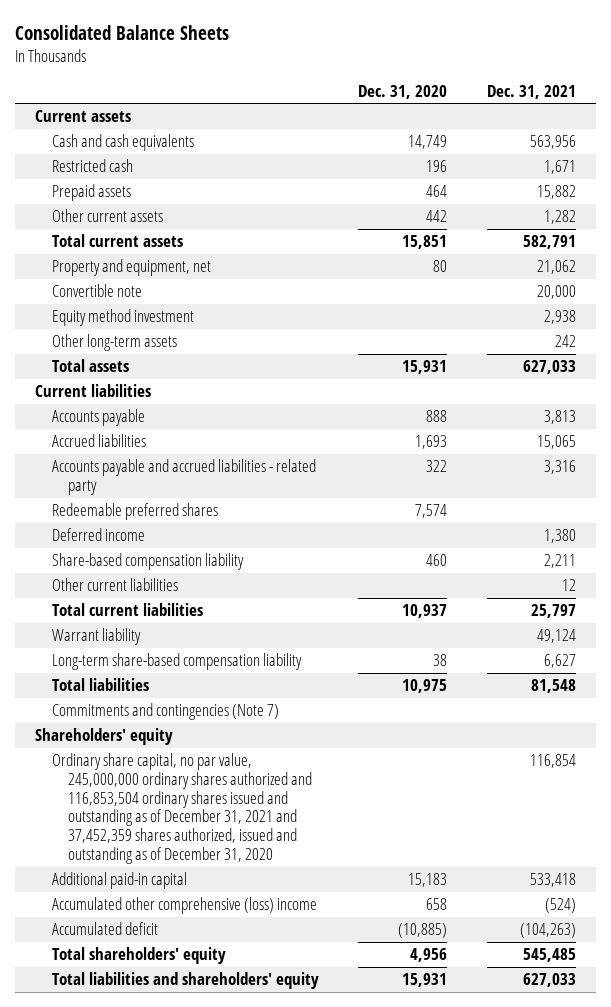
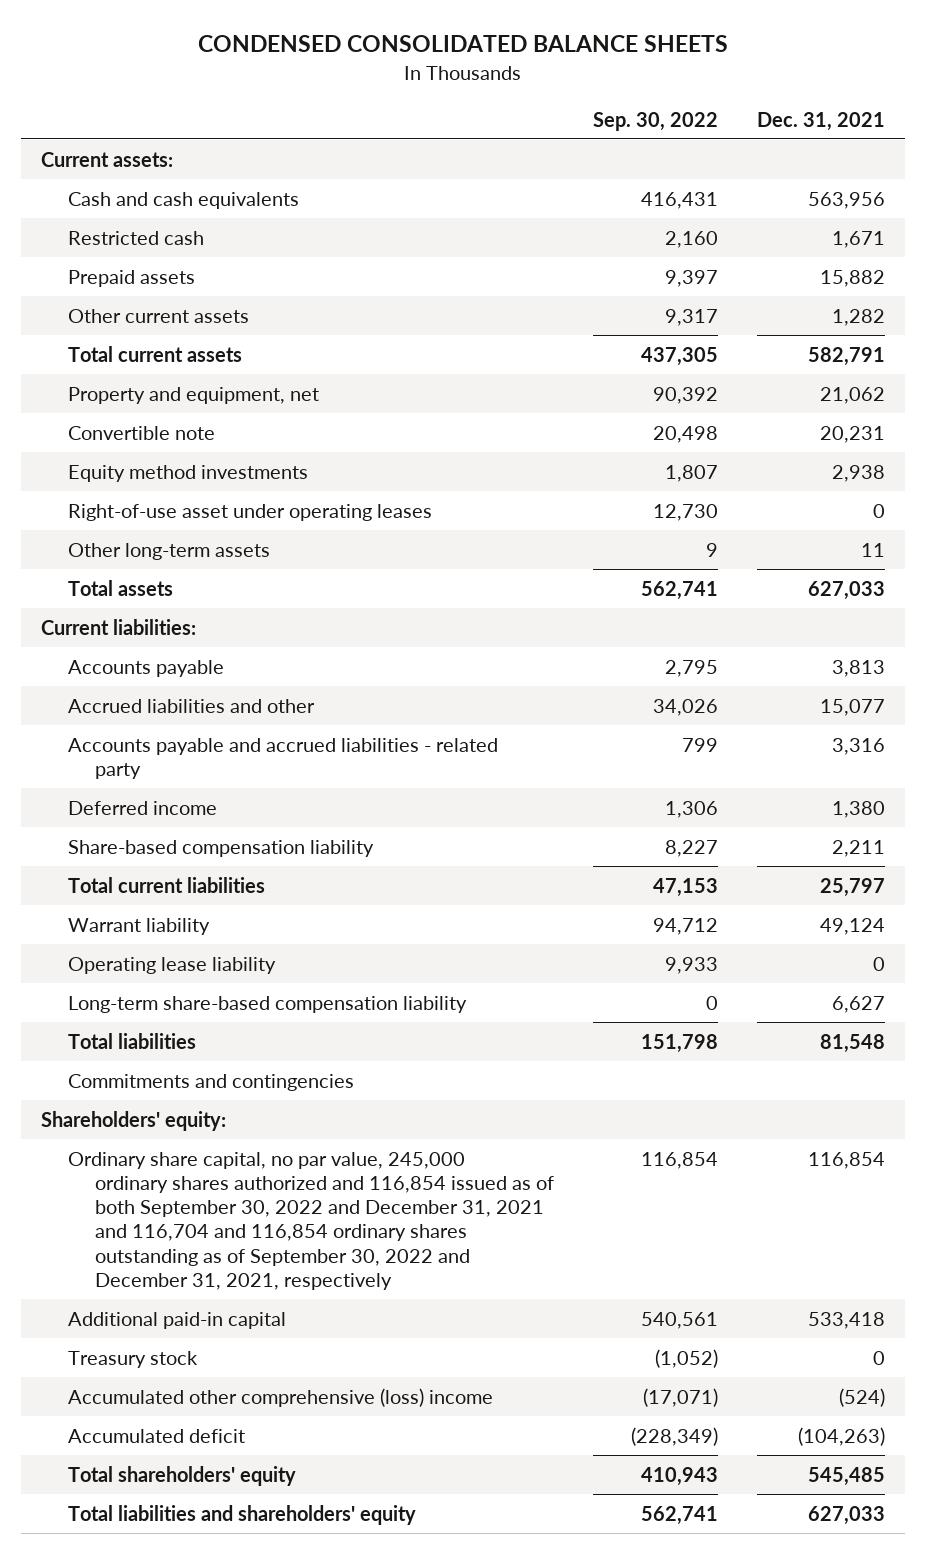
- Consolidated Balance Sheets
+ CONDENSED CONSOLIDATED BALANCE SHEETS
- | Dec. 31, 2020 | Dec. 31, 2021
+ | Sep. 30, 2022 | Dec. 31, 2021
- Current assets
+ Current assets:
- Convertible note | | 20,000
- Equity method investment | | 2,938
- Other long-term assets | | 242
+ Convertible note | 20,498 | 20,231
+ Equity method investments | 1,807 | 2,938
+ Right-of-use asset under operating leases | 12,730 | 0
+ Other long-term assets | 9 | 11
- Current liabilities
+ Current liabilities:
- Accrued liabilities | 1,693 | 15,065
+ Accrued liabilities and other | 34,026 | 15,077
- Redeemable preferred shares | 7,574 |
- Other current liabilities | | 12
+ Operating lease liability | 9,933 | 0
- Commitments and contingencies (Note 7)
- Shareholders' equity
- Ordinary share capital, no par value, 245,000,000 ordinary shares authorized and 116,853,504 ordinary shares issued and outstanding as of December 31, 2021 and 37,452,359 shares authorized, issued and outstanding as of December 31, 2020 | | 116,854
+ Commitments and contingencies
+ Shareholders' equity:
+ Ordinary share capital, no par value, 245,000 ordinary shares authorized and 116,854 issued as of both September 30, 2022 and December 31, 2021 and 116,704 and 116,854 ordinary shares outstanding as of September 30, 2022 and December 31, 2021, respectively | 116,854 | 116,854
+ Treasury stock | (1,052) | 0

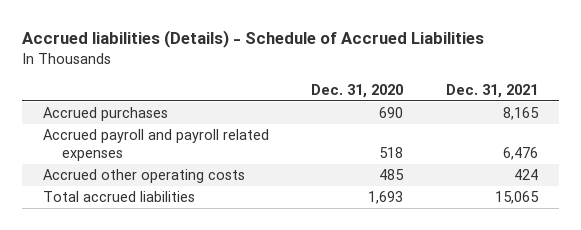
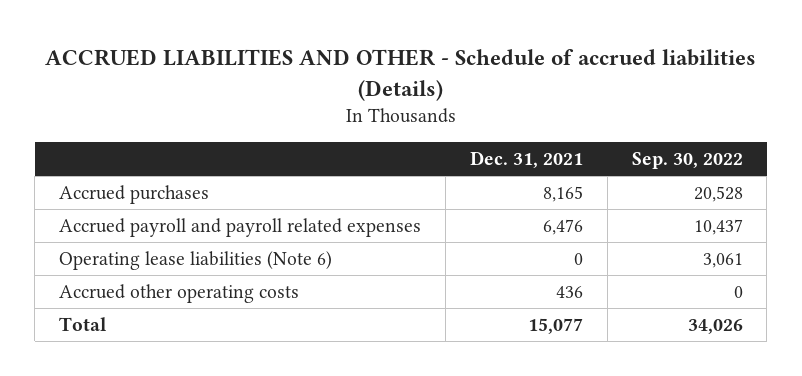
- Accrued liabilities (Details) - Schedule of Accrued Liabilities
+ ACCRUED LIABILITIES AND OTHER - Schedule of accrued liabilities (Details)
- | Dec. 31, 2020 | Dec. 31, 2021
+ | Dec. 31, 2021 | Sep. 30, 2022
- Accrued other operating costs | 485 | 424
- Total accrued liabilities | 1,693 | 15,065
+ Operating lease liabilities (Note 6) | 0 | 3,061
+ Accrued other operating costs | 436 | 0
+ Total | 15,077 | 34,026

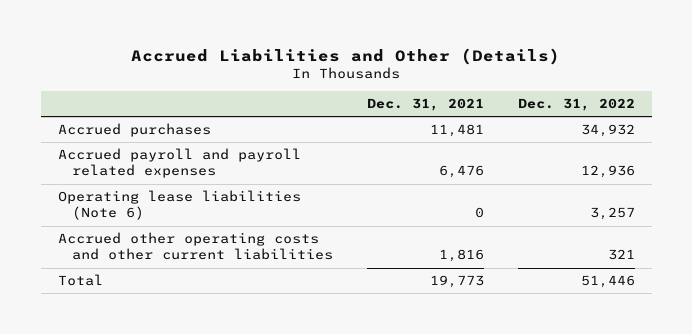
- ACCRUED LIABILITIES AND OTHER - Schedule of accrued liabilities (Details)
+ Accrued Liabilities and Other (Details)
- | Dec. 31, 2021 | Sep. 30, 2022
+ | Dec. 31, 2021 | Dec. 31, 2022
- Accrued purchases | 8,165 | 20,528
+ Accrued purchases | 11,481 | 34,932
- Accrued other operating costs | 436 | 0
- Total | 15,077 | 34,026
+ Accrued other operating costs and other current liabilities | 1,816 | 321
+ Total | 19,773 | 51,446

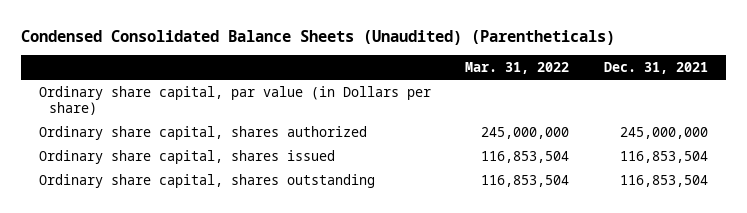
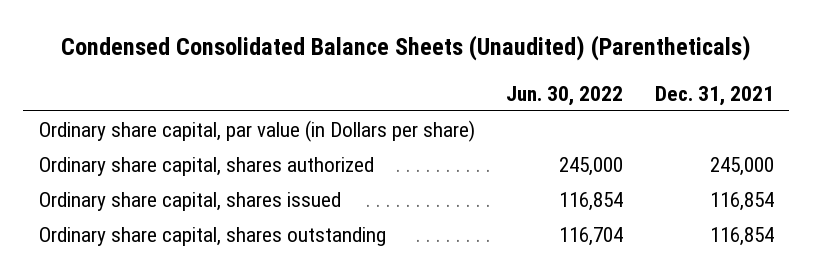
- | Mar. 31, 2022 | Dec. 31, 2021
+ | Jun. 30, 2022 | Dec. 31, 2021
- Ordinary share capital, shares authorized | 245,000,000 | 245,000,000
- Ordinary share capital, shares issued | 116,853,504 | 116,853,504
- Ordinary share capital, shares outstanding | 116,853,504 | 116,853,504
+ Ordinary share capital, shares authorized | 245,000 | 245,000
+ Ordinary share capital, shares issued | 116,854 | 116,854
+ Ordinary share capital, shares outstanding | 116,704 | 116,854

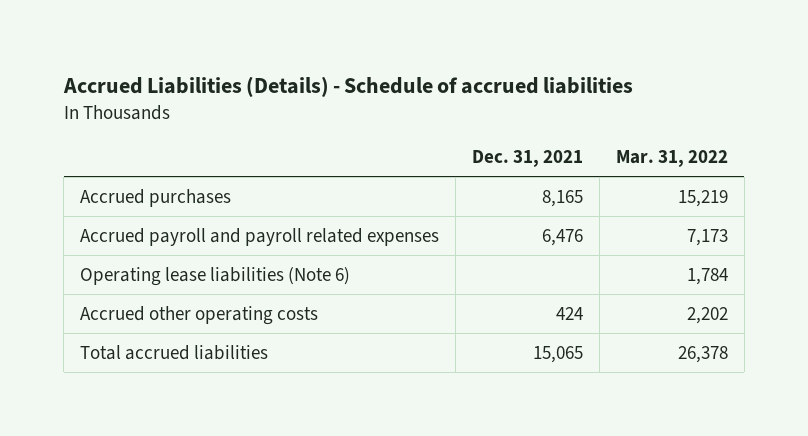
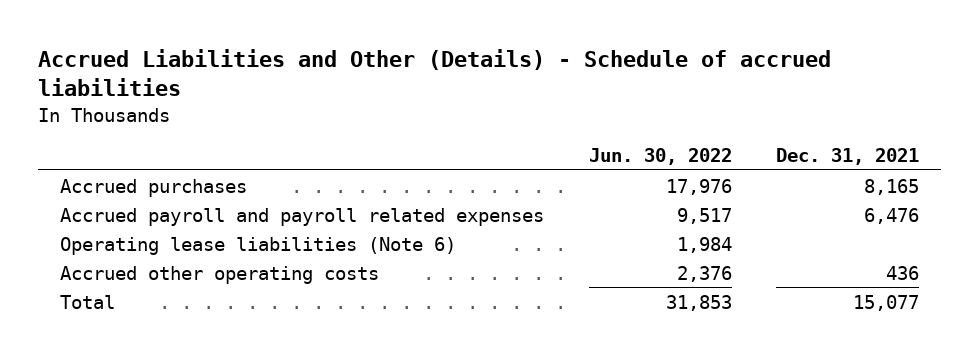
- Accrued Liabilities (Details) - Schedule of accrued liabilities
+ Accrued Liabilities and Other (Details) - Schedule of accrued liabilities
- | Dec. 31, 2021 | Mar. 31, 2022
+ | Jun. 30, 2022 | Dec. 31, 2021
- Accrued other operating costs | 424 | 2,202
- Total accrued liabilities | 15,065 | 26,378
+ Accrued other operating costs | 2,376 | 436
+ Total | 31,853 | 15,077

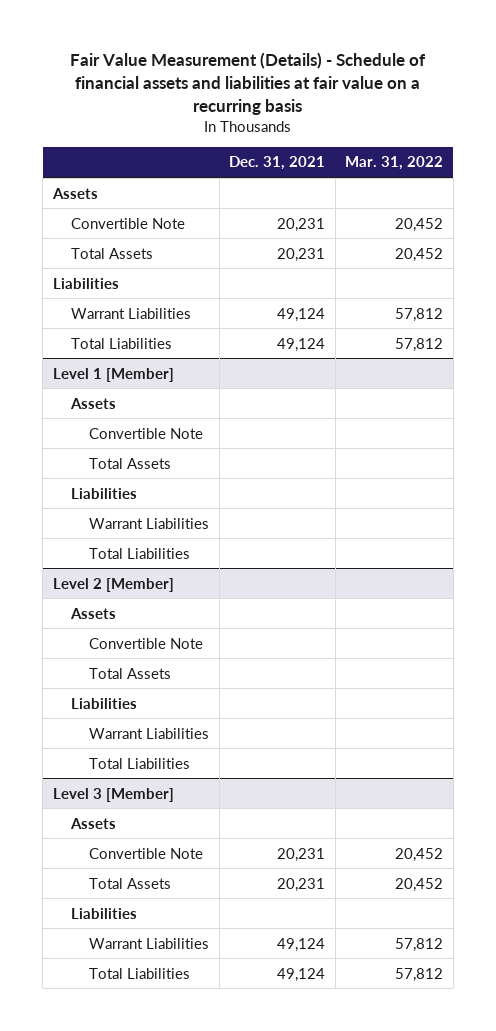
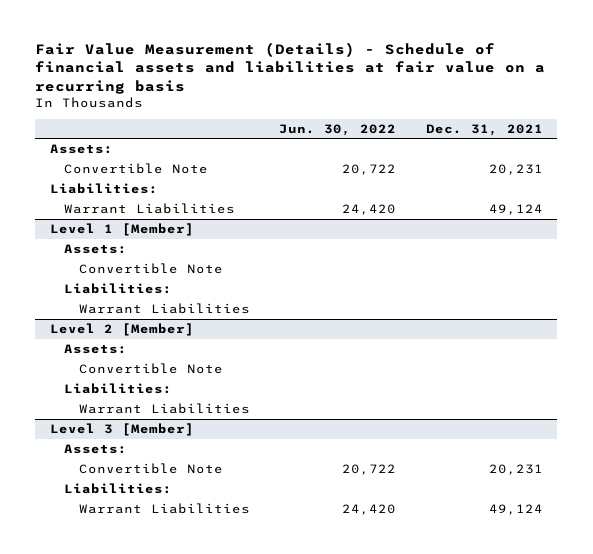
- | Dec. 31, 2021 | Mar. 31, 2022
+ | Jun. 30, 2022 | Dec. 31, 2021
- Assets
+ Assets:
- Total Assets | 20,231 | 20,452
- Liabilities
+ Liabilities:
- Total Liabilities | 49,124 | 57,812
@ Level 1 [Member]
- Assets
+ Assets:
- Total Assets
- Liabilities
+ Liabilities:
- Total Liabilities
@ Level 2 [Member]
- Assets
+ Assets:
- Total Assets
- Liabilities
+ Liabilities:
- Total Liabilities
@ Level 3 [Member]
- Assets
+ Assets:
- Total Assets | 20,231 | 20,452
- Liabilities
+ Liabilities:
- Total Liabilities | 49,124 | 57,812

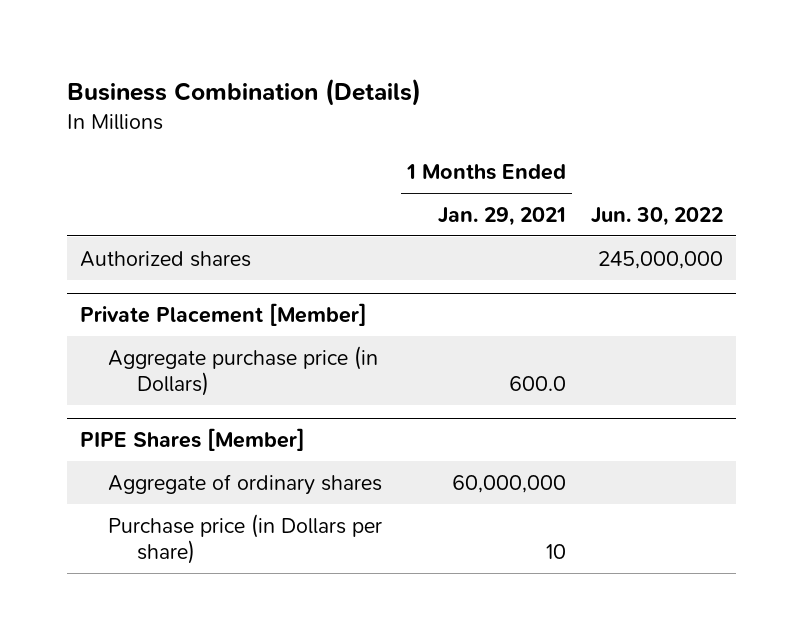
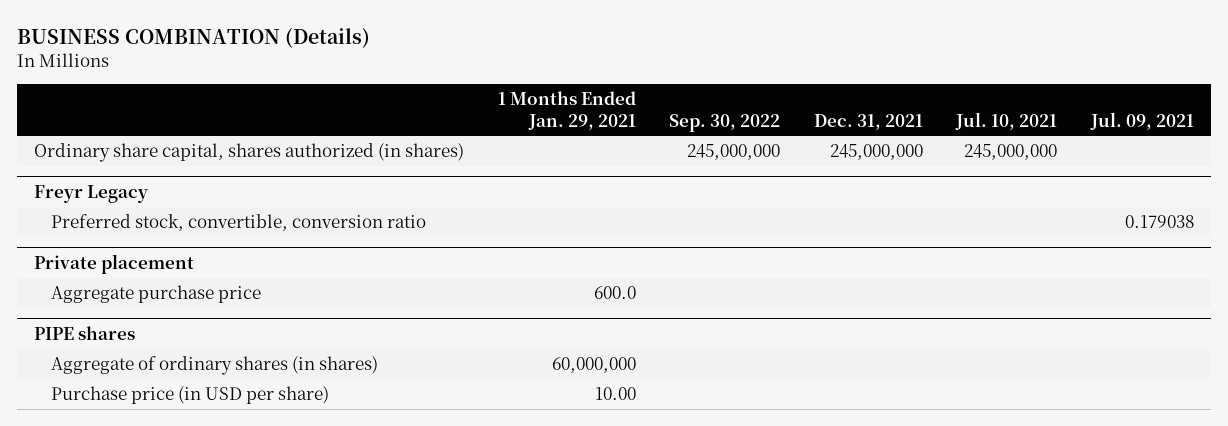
- Business Combination (Details)
+ BUSINESS COMBINATION (Details)
- | 1 Months Ended Jan. 29, 2021 | Jun. 30, 2022
+ | 1 Months Ended Jan. 29, 2021 | Sep. 30, 2022 | Dec. 31, 2021 | Jul. 10, 2021 | Jul. 09, 2021
- Authorized shares | | 245,000,000
- Private Placement [Member]
- Aggregate purchase price (in Dollars) | 600.0 |
- PIPE Shares [Member]
- Aggregate of ordinary shares | 60,000,000 |
- Purchase price (in Dollars per share) | 10 |
+ Ordinary share capital, shares authorized (in shares) | | 245,000,000 | 245,000,000 | 245,000,000 |
+ Freyr Legacy
+ Preferred stock, convertible, conversion ratio | | | | | 0.179038
+ Private placement
+ Aggregate purchase price | 600.0 | | | |
+ PIPE shares
+ Aggregate of ordinary shares (in shares) | 60,000,000 | | | |
+ Purchase price (in USD per share) | 10.00 | | | |

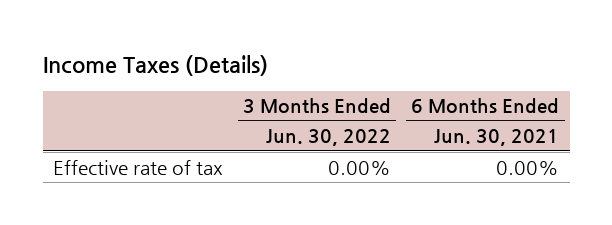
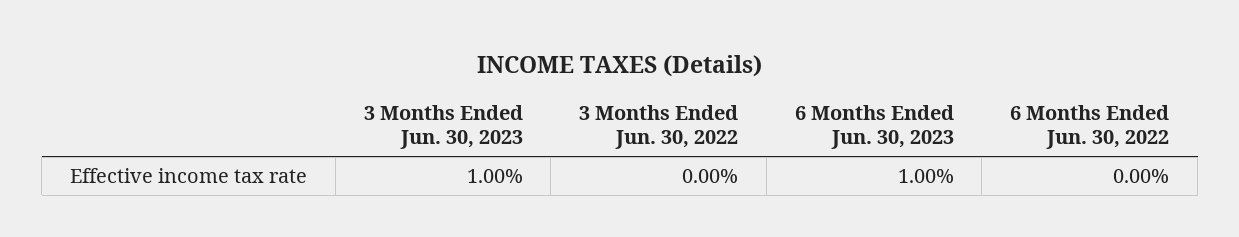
- Income Taxes (Details)
+ INCOME TAXES (Details)
- | 3 Months Ended Jun. 30, 2022 | 6 Months Ended Jun. 30, 2021
+ | 3 Months Ended Jun. 30, 2023 | 3 Months Ended Jun. 30, 2022 | 6 Months Ended Jun. 30, 2023 | 6 Months Ended Jun. 30, 2022
- Effective rate of tax | 0.00% | 0.00%
+ Effective income tax rate | 1.00% | 0.00% | 1.00% | 0.00%

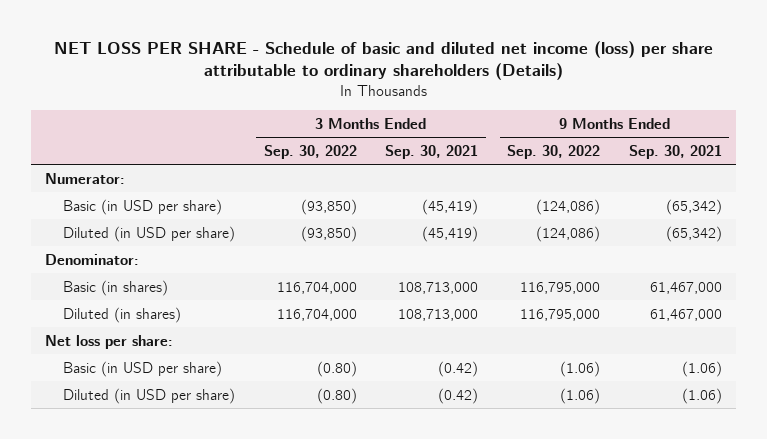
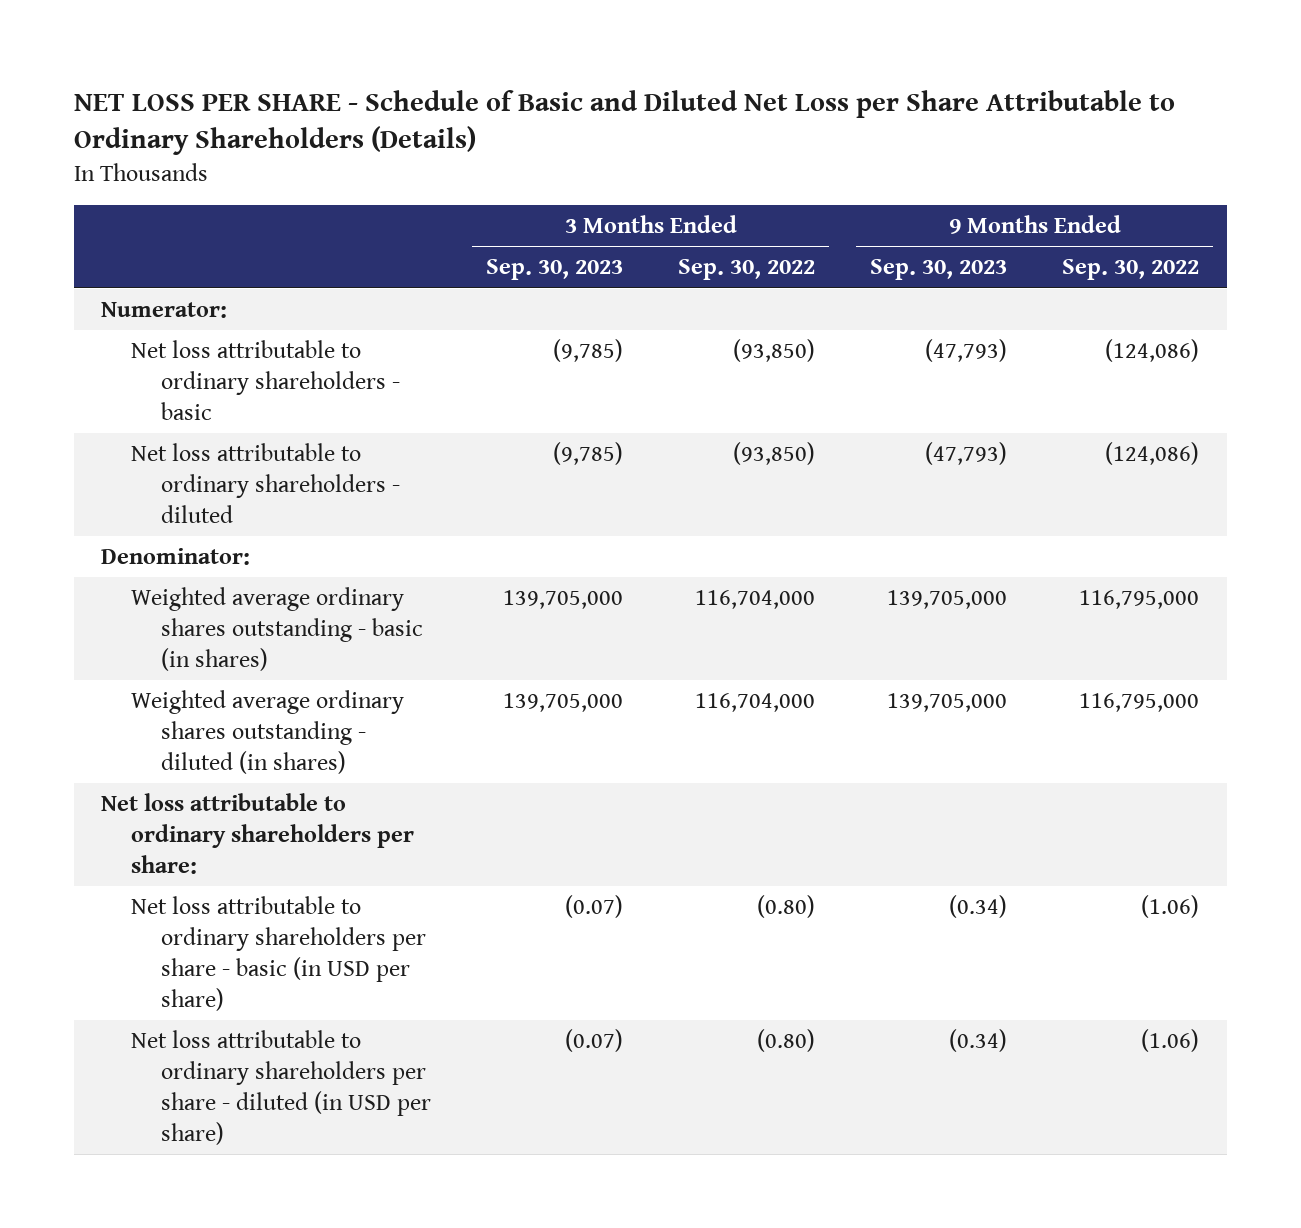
- NET LOSS PER SHARE - Schedule of basic and diluted net income (loss) per share attributable to ordinary shareholders (Details)
+ NET LOSS PER SHARE - Schedule of Basic and Diluted Net Loss per Share Attributable to Ordinary Shareholders (Details)
- | 3 Months Ended Sep. 30, 2022 | 3 Months Ended Sep. 30, 2021 | 9 Months Ended Sep. 30, 2022 | 9 Months Ended Sep. 30, 2021
+ | 3 Months Ended Sep. 30, 2023 | 3 Months Ended Sep. 30, 2022 | 9 Months Ended Sep. 30, 2023 | 9 Months Ended Sep. 30, 2022
- Basic (in USD per share) | (93,850) | (45,419) | (124,086) | (65,342)
- Diluted (in USD per share) | (93,850) | (45,419) | (124,086) | (65,342)
+ Net loss attributable to ordinary shareholders - basic | (9,785) | (93,850) | (47,793) | (124,086)
+ Net loss attributable to ordinary shareholders - diluted | (9,785) | (93,850) | (47,793) | (124,086)
- Basic (in shares) | 116,704,000 | 108,713,000 | 116,795,000 | 61,467,000
- Diluted (in shares) | 116,704,000 | 108,713,000 | 116,795,000 | 61,467,000
- Net loss per share:
- Basic (in USD per share) | (0.80) | (0.42) | (1.06) | (1.06)
- Diluted (in USD per share) | (0.80) | (0.42) | (1.06) | (1.06)
+ Weighted average ordinary shares outstanding - basic (in shares) | 139,705,000 | 116,704,000 | 139,705,000 | 116,795,000
+ Weighted average ordinary shares outstanding - diluted (in shares) | 139,705,000 | 116,704,000 | 139,705,000 | 116,795,000
+ Net loss attributable to ordinary shareholders per share:
+ Net loss attributable to ordinary shareholders per share - basic (in USD per share) | (0.07) | (0.80) | (0.34) | (1.06)
+ Net loss attributable to ordinary shareholders per share - diluted (in USD per share) | (0.07) | (0.80) | (0.34) | (1.06)

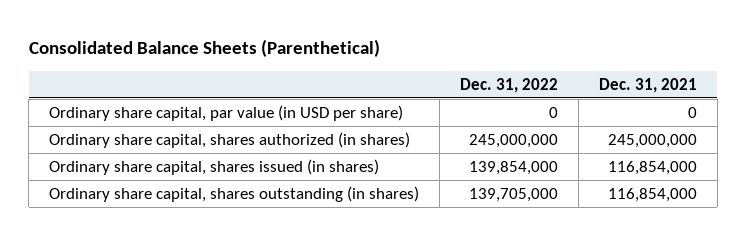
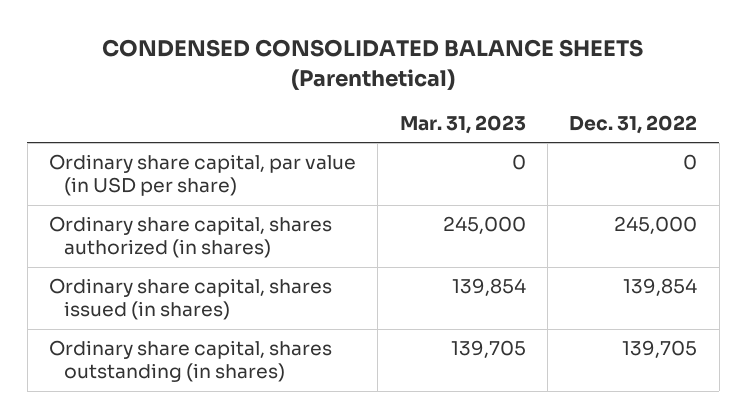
- Consolidated Balance Sheets (Parenthetical)
+ CONDENSED CONSOLIDATED BALANCE SHEETS (Parenthetical)
- | Dec. 31, 2022 | Dec. 31, 2021
+ | Mar. 31, 2023 | Dec. 31, 2022
- Ordinary share capital, shares authorized (in shares) | 245,000,000 | 245,000,000
- Ordinary share capital, shares issued (in shares) | 139,854,000 | 116,854,000
- Ordinary share capital, shares outstanding (in shares) | 139,705,000 | 116,854,000
+ Ordinary share capital, shares authorized (in shares) | 245,000 | 245,000
+ Ordinary share capital, shares issued (in shares) | 139,854 | 139,854
+ Ordinary share capital, shares outstanding (in shares) | 139,705 | 139,705

